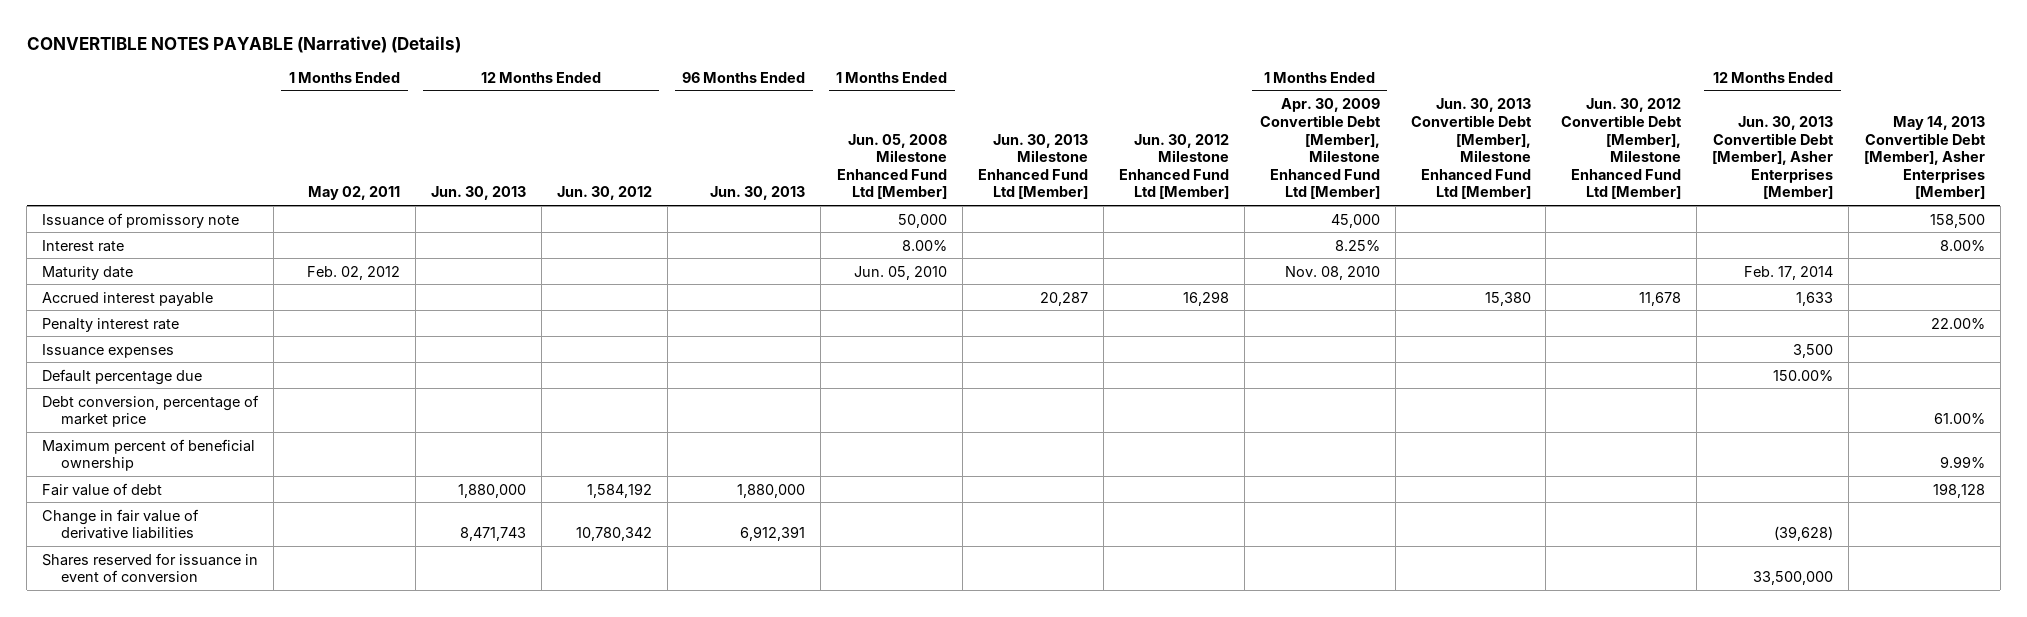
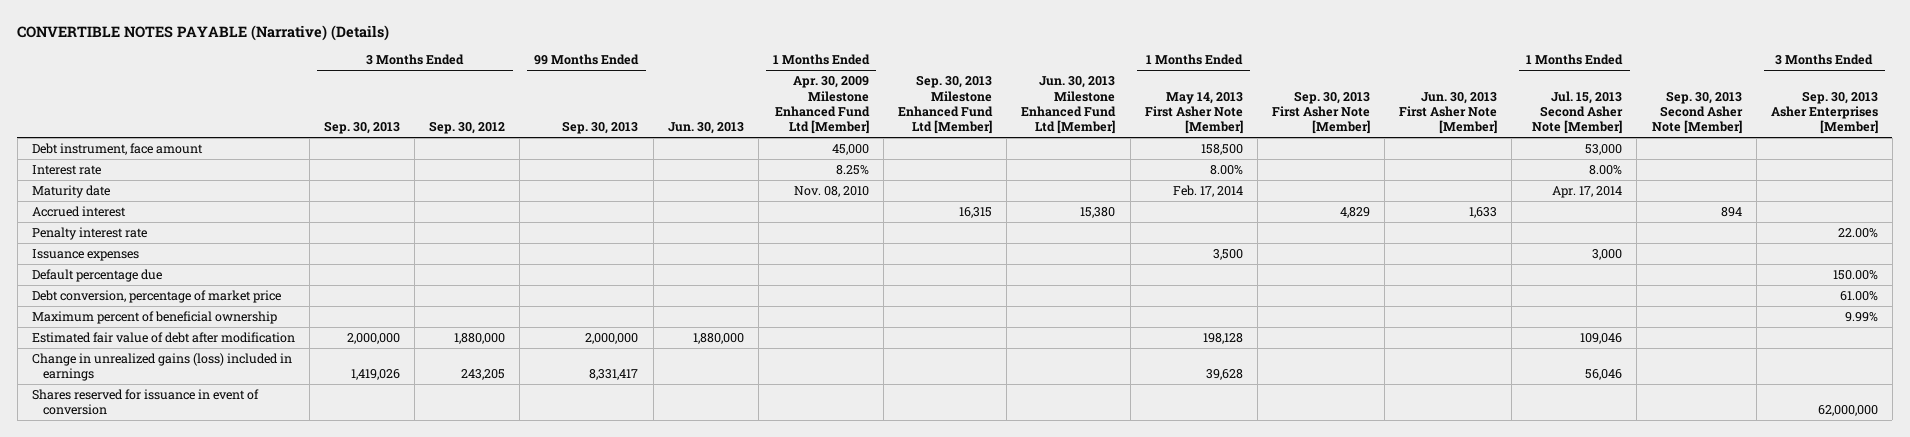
- | 1 Months Ended May 02, 2011 | 12 Months Ended Jun. 30, 2013 | 12 Months Ended Jun. 30, 2012 | 96 Months Ended Jun. 30, 2013 | 1 Months Ended Jun. 05, 2008 Milestone Enhanced Fund Ltd [Member] | Jun. 30, 2013 Milestone Enhanced Fund Ltd [Member] | Jun. 30, 2012 Milestone Enhanced Fund Ltd [Member] | 1 Months Ended Apr. 30, 2009 Convertible Debt [Member], Milestone Enhanced Fund Ltd [Member] | Jun. 30, 2013 Convertible Debt [Member], Milestone Enhanced Fund Ltd [Member] | Jun. 30, 2012 Convertible Debt [Member], Milestone Enhanced Fund Ltd [Member] | 12 Months Ended Jun. 30, 2013 Convertible Debt [Member], Asher Enterprises [Member] | May 14, 2013 Convertible Debt [Member], Asher Enterprises [Member]
+ | 3 Months Ended Sep. 30, 2013 | 3 Months Ended Sep. 30, 2012 | 99 Months Ended Sep. 30, 2013 | Jun. 30, 2013 | 1 Months Ended Apr. 30, 2009 Milestone Enhanced Fund Ltd [Member] | Sep. 30, 2013 Milestone Enhanced Fund Ltd [Member] | Jun. 30, 2013 Milestone Enhanced Fund Ltd [Member] | 1 Months Ended May 14, 2013 First Asher Note [Member] | Sep. 30, 2013 First Asher Note [Member] | Jun. 30, 2013 First Asher Note [Member] | 1 Months Ended Jul. 15, 2013 Second Asher Note [Member] | Sep. 30, 2013 Second Asher Note [Member] | 3 Months Ended Sep. 30, 2013 Asher Enterprises [Member]
- Issuance of promissory note | | | | | 50,000 | | | 45,000 | | | | 158,500
+ Debt instrument, face amount | | | | | 45,000 | | | 158,500 | | | 53,000 | |
- Accrued interest payable | | | | | | 20,287 | 16,298 | | 15,380 | 11,678 | 1,633 |
+ Accrued interest | | | | | | 16,315 | 15,380 | | 4,829 | 1,633 | | 894 |
- Fair value of debt | | 1,880,000 | 1,584,192 | 1,880,000 | | | | | | | | 198,128
- Change in fair value of derivative liabilities | | 8,471,743 | 10,780,342 | 6,912,391 | | | | | | | (39,628) |
+ Estimated fair value of debt after modification | 2,000,000 | 1,880,000 | 2,000,000 | 1,880,000 | | | | 198,128 | | | 109,046 | |
+ Change in unrealized gains (loss) included in earnings | 1,419,026 | 243,205 | 8,331,417 | | | | | 39,628 | | | 56,046 | |

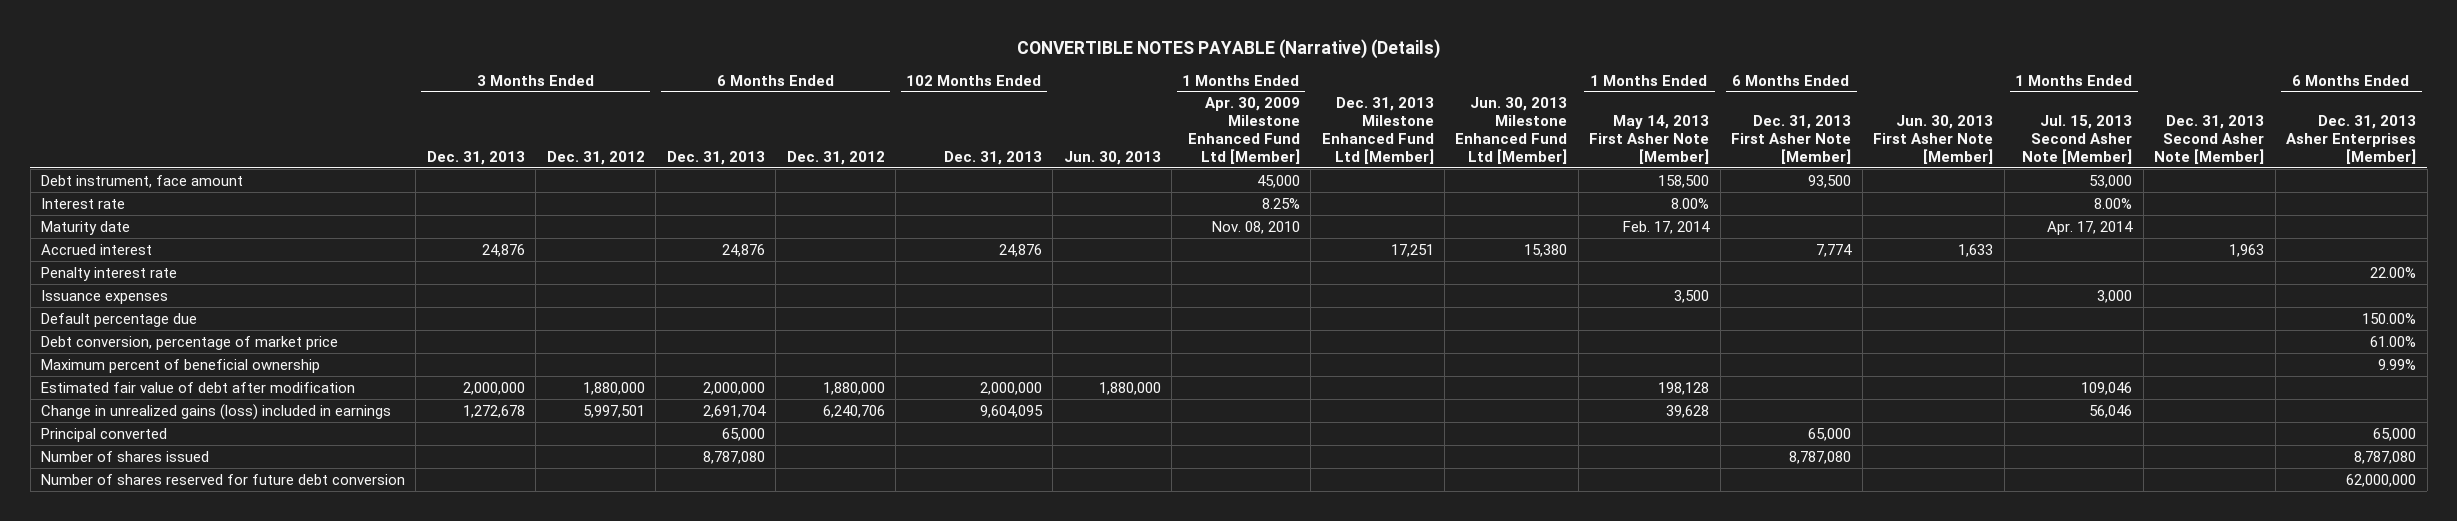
- | 3 Months Ended Sep. 30, 2013 | 3 Months Ended Sep. 30, 2012 | 99 Months Ended Sep. 30, 2013 | Jun. 30, 2013 | 1 Months Ended Apr. 30, 2009 Milestone Enhanced Fund Ltd [Member] | Sep. 30, 2013 Milestone Enhanced Fund Ltd [Member] | Jun. 30, 2013 Milestone Enhanced Fund Ltd [Member] | 1 Months Ended May 14, 2013 First Asher Note [Member] | Sep. 30, 2013 First Asher Note [Member] | Jun. 30, 2013 First Asher Note [Member] | 1 Months Ended Jul. 15, 2013 Second Asher Note [Member] | Sep. 30, 2013 Second Asher Note [Member] | 3 Months Ended Sep. 30, 2013 Asher Enterprises [Member]
+ | 3 Months Ended Dec. 31, 2013 | 3 Months Ended Dec. 31, 2012 | 6 Months Ended Dec. 31, 2013 | 6 Months Ended Dec. 31, 2012 | 102 Months Ended Dec. 31, 2013 | Jun. 30, 2013 | 1 Months Ended Apr. 30, 2009 Milestone Enhanced Fund Ltd [Member] | Dec. 31, 2013 Milestone Enhanced Fund Ltd [Member] | Jun. 30, 2013 Milestone Enhanced Fund Ltd [Member] | 1 Months Ended May 14, 2013 First Asher Note [Member] | 6 Months Ended Dec. 31, 2013 First Asher Note [Member] | Jun. 30, 2013 First Asher Note [Member] | 1 Months Ended Jul. 15, 2013 Second Asher Note [Member] | Dec. 31, 2013 Second Asher Note [Member] | 6 Months Ended Dec. 31, 2013 Asher Enterprises [Member]
- Shares reserved for issuance in event of conversion | | | | | | | | | | | | | 62,000,000
+ Principal converted | | | 65,000 | | | | | | | | 65,000 | | | | 65,000
+ Number of shares issued | | | 8,787,080 | | | | | | | | 8,787,080 | | | | 8,787,080
+ Number of shares reserved for future debt conversion | | | | | | | | | | | | | | | 62,000,000

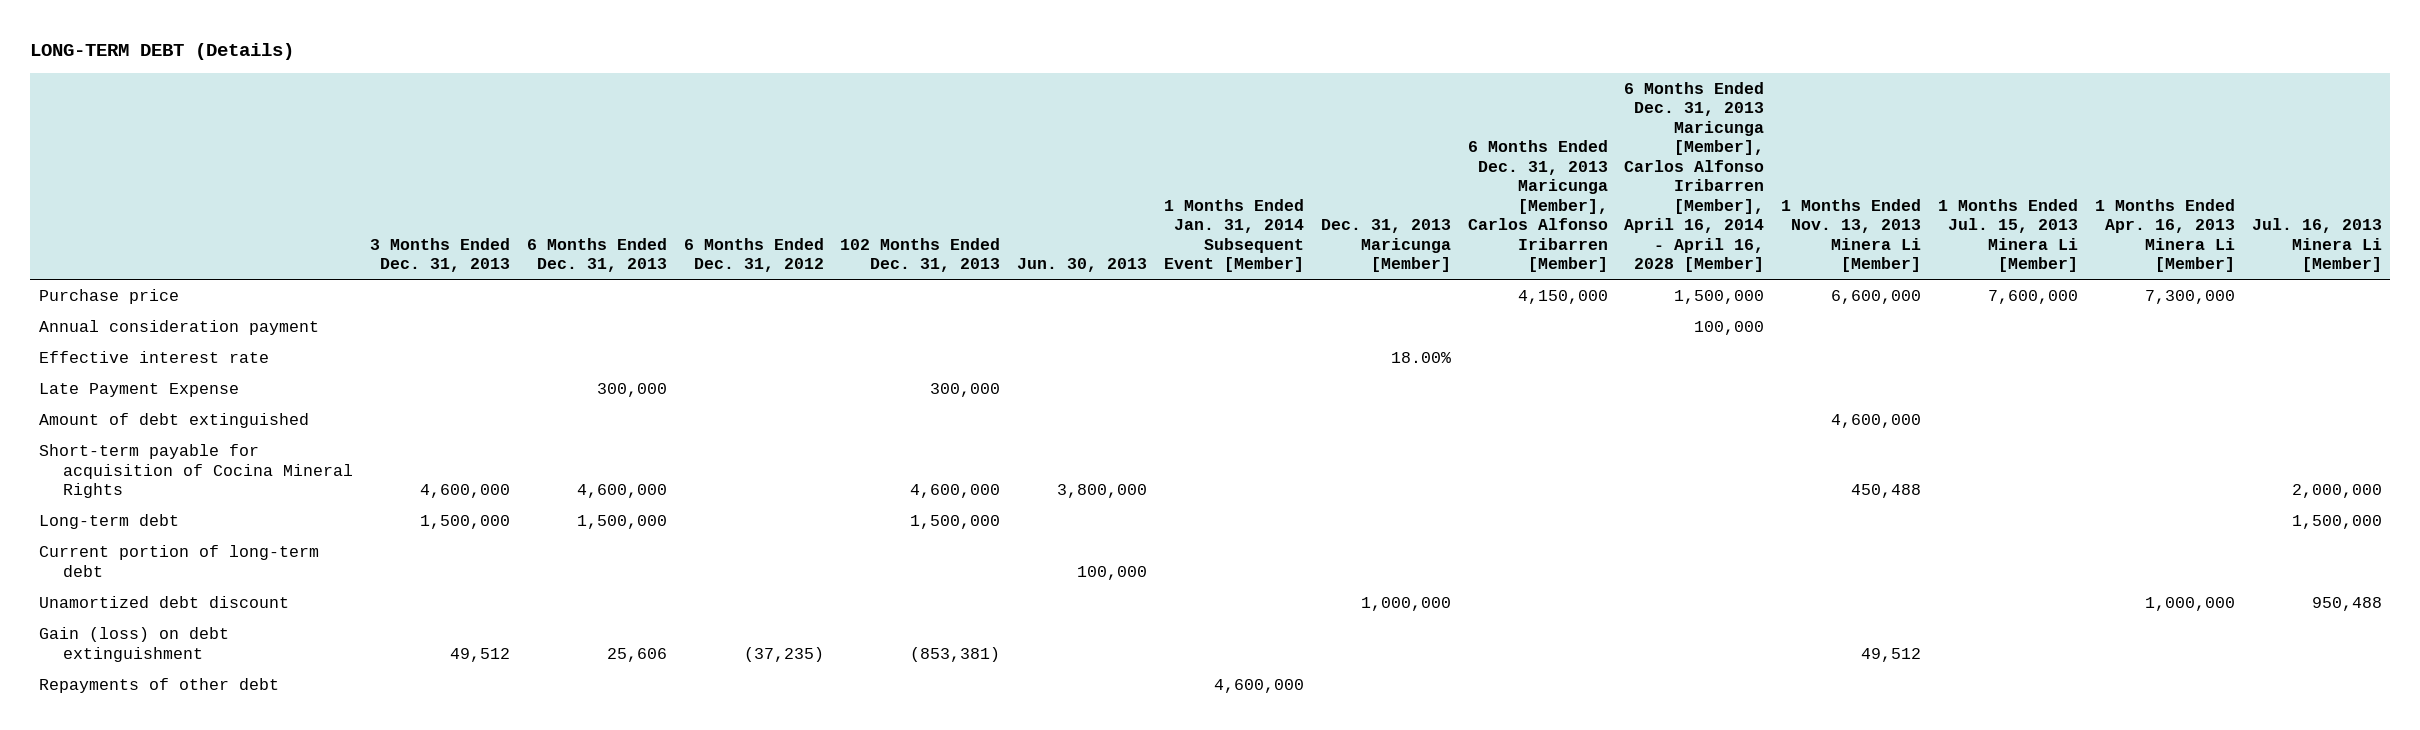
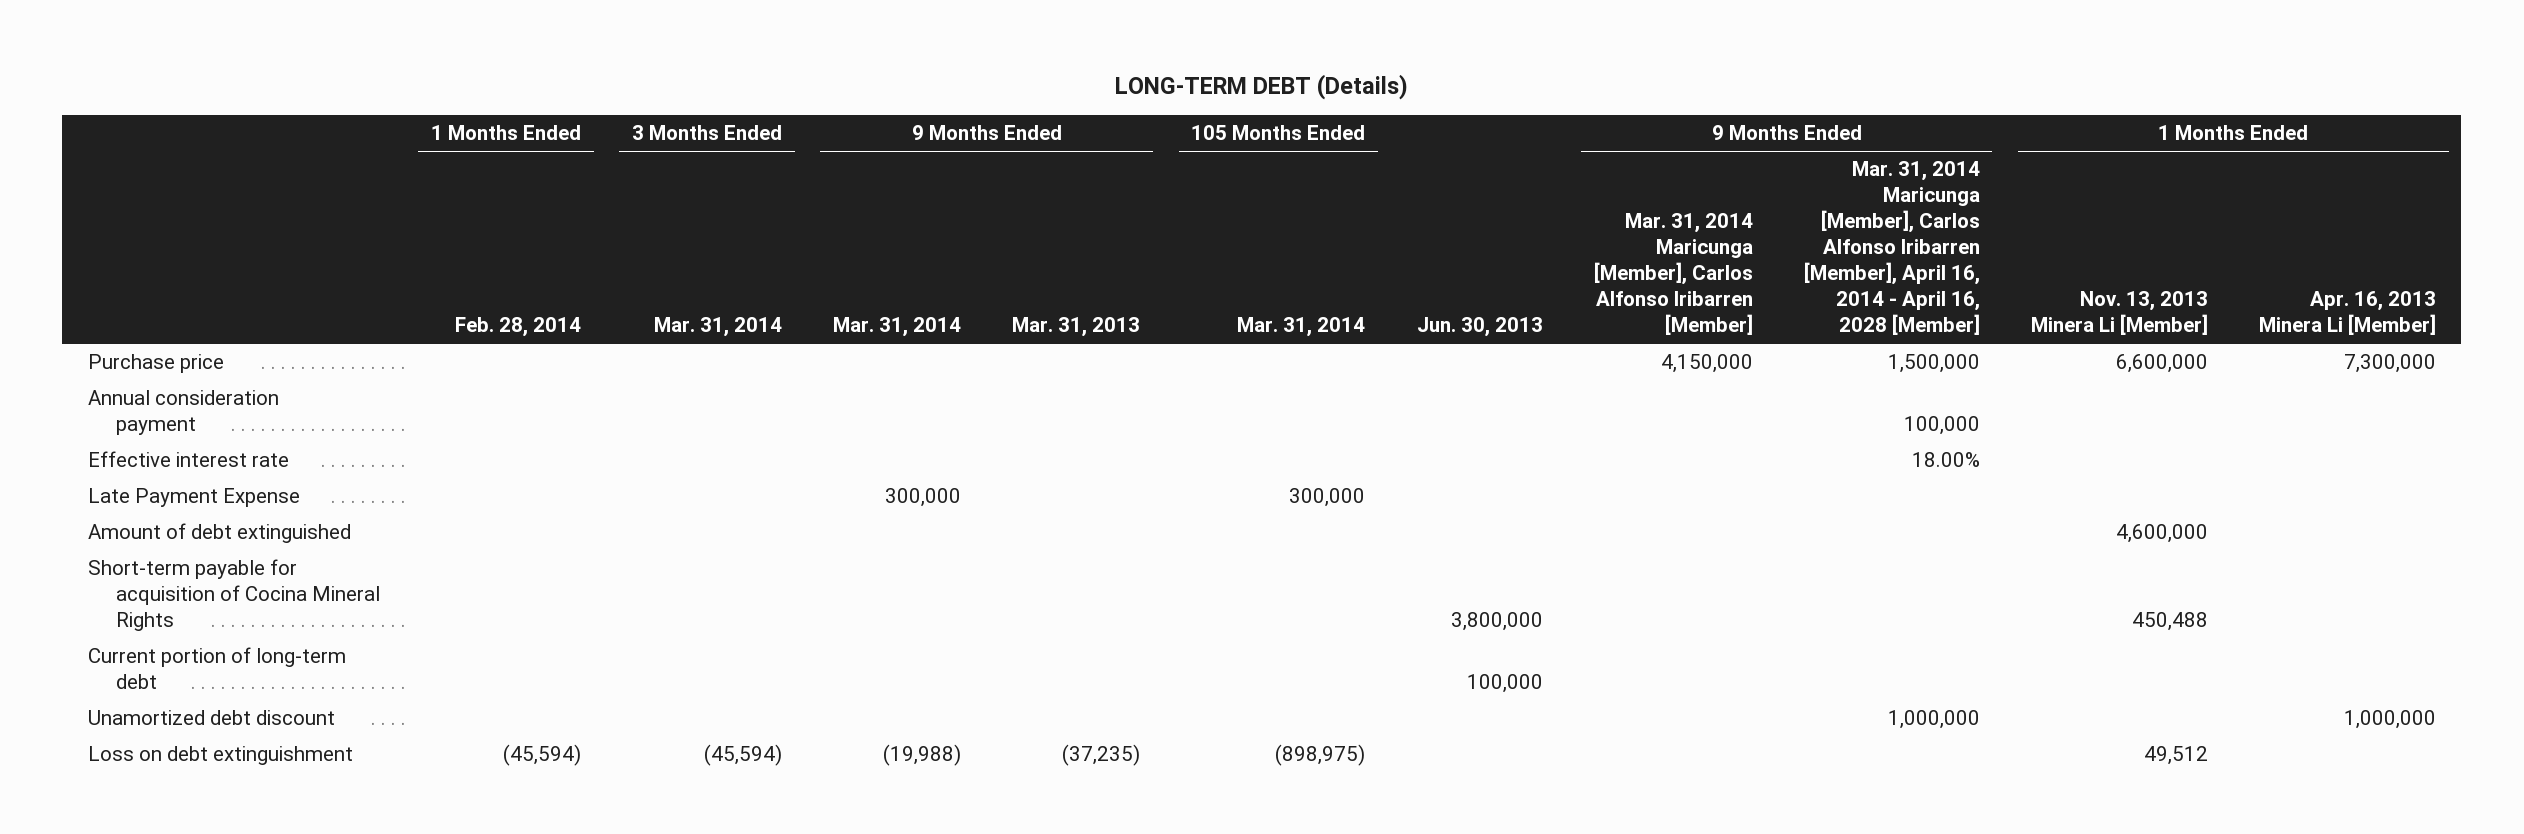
- | 3 Months Ended Dec. 31, 2013 | 6 Months Ended Dec. 31, 2013 | 6 Months Ended Dec. 31, 2012 | 102 Months Ended Dec. 31, 2013 | Jun. 30, 2013 | 1 Months Ended Jan. 31, 2014 Subsequent Event [Member] | Dec. 31, 2013 Maricunga [Member] | 6 Months Ended Dec. 31, 2013 Maricunga [Member], Carlos Alfonso Iribarren [Member] | 6 Months Ended Dec. 31, 2013 Maricunga [Member], Carlos Alfonso Iribarren [Member], April 16, 2014 - April 16, 2028 [Member] | 1 Months Ended Nov. 13, 2013 Minera Li [Member] | 1 Months Ended Jul. 15, 2013 Minera Li [Member] | 1 Months Ended Apr. 16, 2013 Minera Li [Member] | Jul. 16, 2013 Minera Li [Member]
+ | 1 Months Ended Feb. 28, 2014 | 3 Months Ended Mar. 31, 2014 | 9 Months Ended Mar. 31, 2014 | 9 Months Ended Mar. 31, 2013 | 105 Months Ended Mar. 31, 2014 | Jun. 30, 2013 | 9 Months Ended Mar. 31, 2014 Maricunga [Member], Carlos Alfonso Iribarren [Member] | 9 Months Ended Mar. 31, 2014 Maricunga [Member], Carlos Alfonso Iribarren [Member], April 16, 2014 - April 16, 2028 [Member] | 1 Months Ended Nov. 13, 2013 Minera Li [Member] | 1 Months Ended Apr. 16, 2013 Minera Li [Member]
- Long-term debt | 1,500,000 | 1,500,000 | | 1,500,000 | | | | | | | | | 1,500,000
- Gain (loss) on debt extinguishment | 49,512 | 25,606 | (37,235) | (853,381) | | | | | | 49,512 | | |
- Repayments of other debt | | | | | | 4,600,000 | | | | | | |
+ Loss on debt extinguishment | (45,594) | (45,594) | (19,988) | (37,235) | (898,975) | | | | 49,512 |

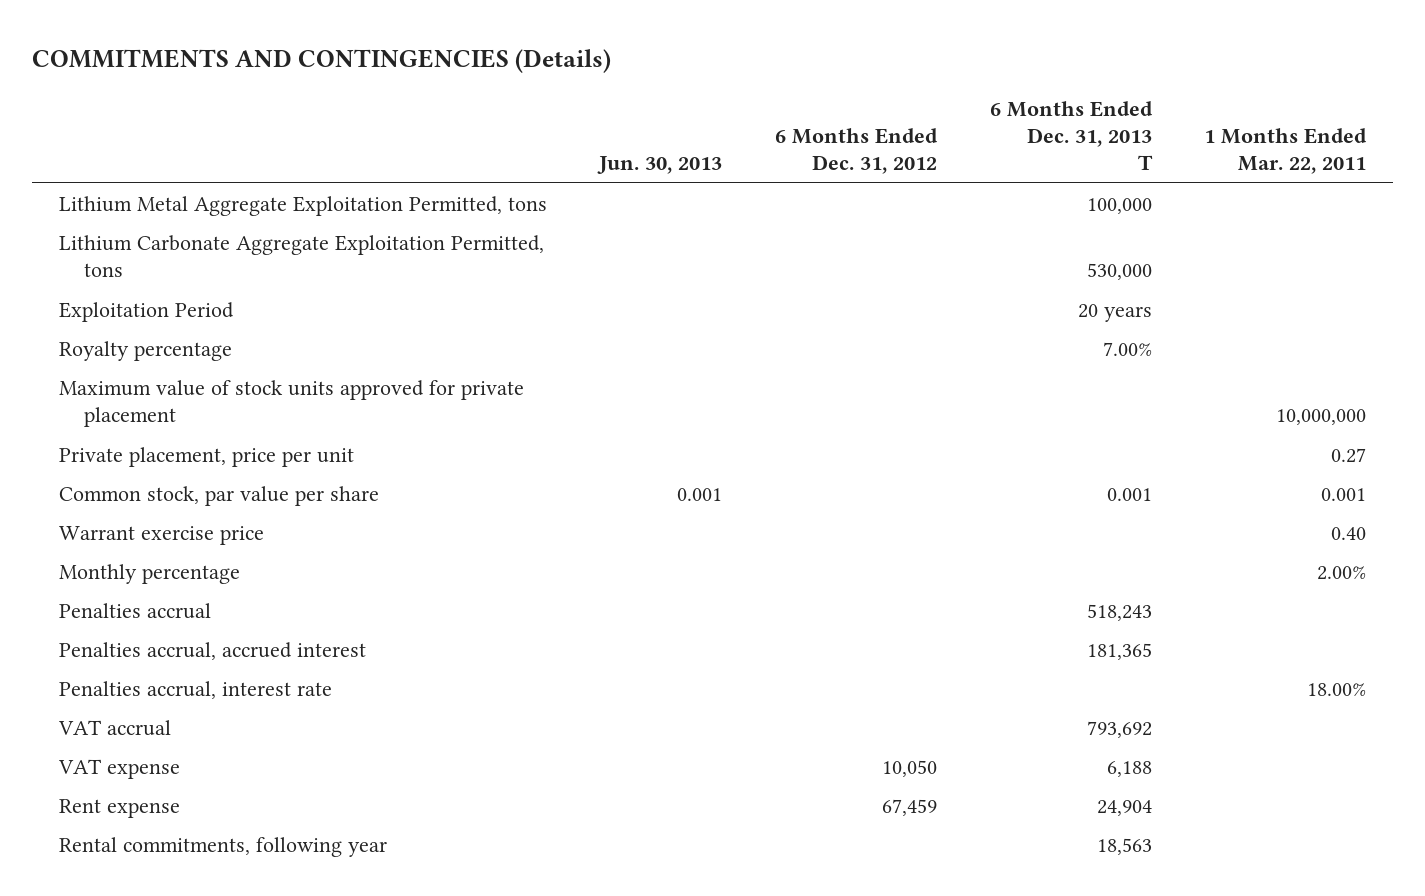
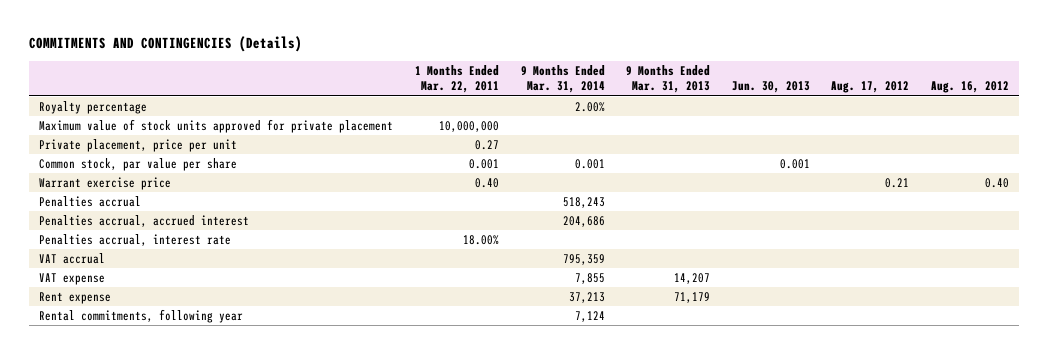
- | Jun. 30, 2013 | 6 Months Ended Dec. 31, 2012 | 6 Months Ended Dec. 31, 2013 T | 1 Months Ended Mar. 22, 2011
+ | 1 Months Ended Mar. 22, 2011 | 9 Months Ended Mar. 31, 2014 | 9 Months Ended Mar. 31, 2013 | Jun. 30, 2013 | Aug. 17, 2012 | Aug. 16, 2012
- Lithium Metal Aggregate Exploitation Permitted, tons | | | 100,000 |
- Lithium Carbonate Aggregate Exploitation Permitted, tons | | | 530,000 |
- Exploitation Period | | | 20 years |
- Monthly percentage | | | | 2.00%

